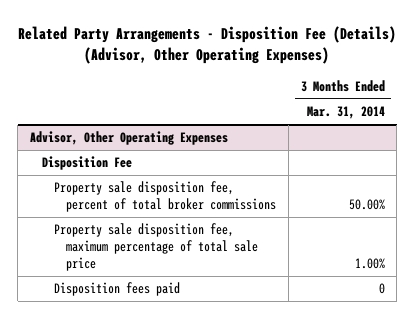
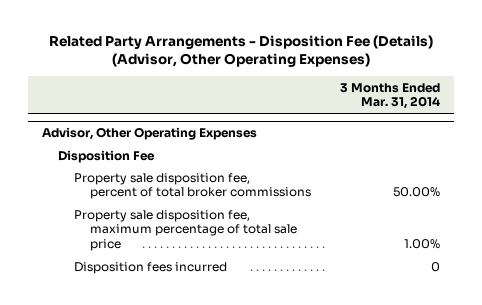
@ Advisor, Other Operating Expenses
- Disposition fees paid | 0
+ Disposition fees incurred | 0

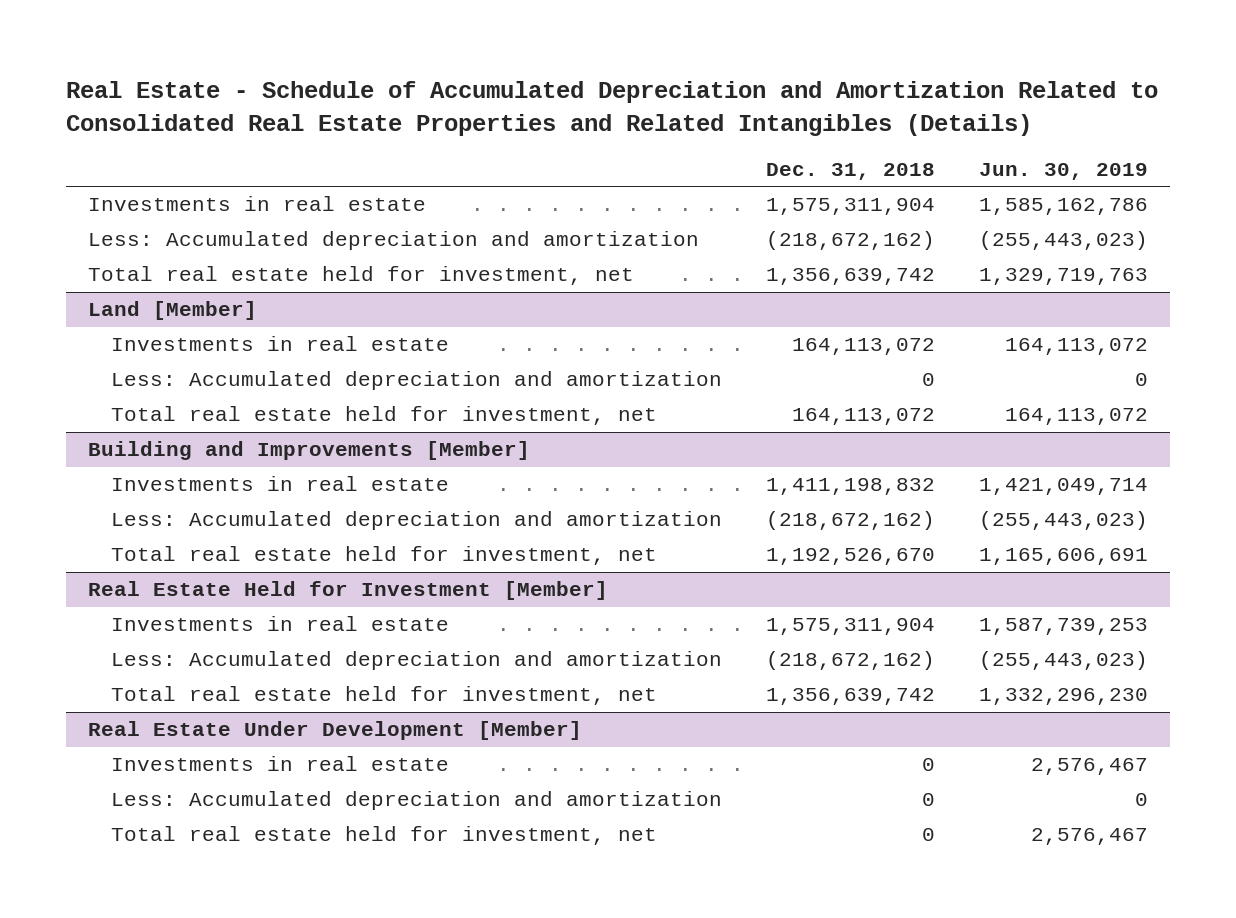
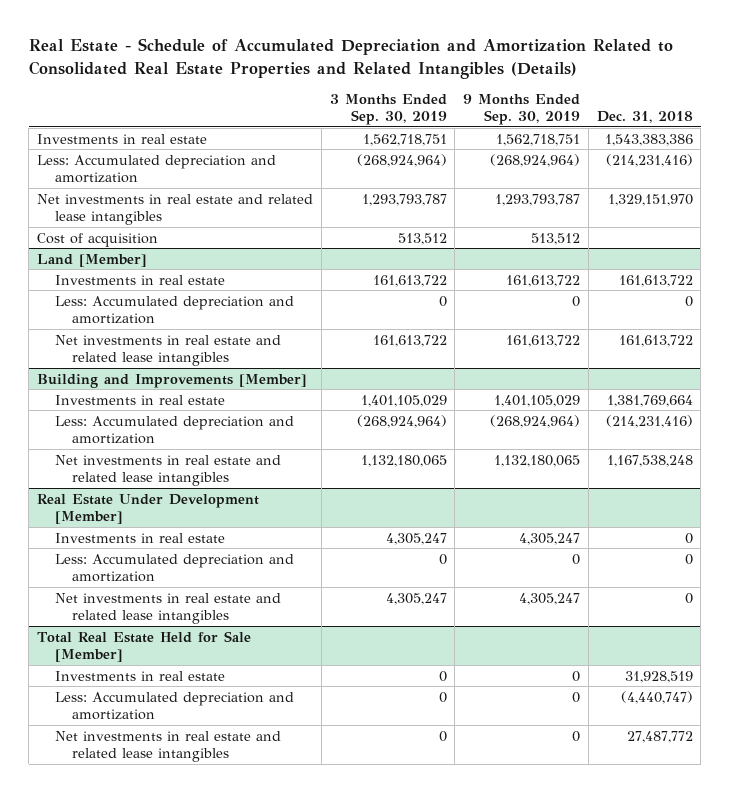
- | Dec. 31, 2018 | Jun. 30, 2019
+ | 3 Months Ended Sep. 30, 2019 | 9 Months Ended Sep. 30, 2019 | Dec. 31, 2018
- Investments in real estate | 1,575,311,904 | 1,585,162,786
- Less: Accumulated depreciation and amortization | (218,672,162) | (255,443,023)
- Total real estate held for investment, net | 1,356,639,742 | 1,329,719,763
+ Investments in real estate | 1,562,718,751 | 1,562,718,751 | 1,543,383,386
+ Less: Accumulated depreciation and amortization | (268,924,964) | (268,924,964) | (214,231,416)
+ Net investments in real estate and related lease intangibles | 1,293,793,787 | 1,293,793,787 | 1,329,151,970
+ Cost of acquisition | 513,512 | 513,512 |
@ Land [Member]
- Investments in real estate | 164,113,072 | 164,113,072
+ Investments in real estate | 161,613,722 | 161,613,722 | 161,613,722
- Total real estate held for investment, net | 164,113,072 | 164,113,072
+ Net investments in real estate and related lease intangibles | 161,613,722 | 161,613,722 | 161,613,722
@ Building and Improvements [Member]
- Investments in real estate | 1,411,198,832 | 1,421,049,714
- Less: Accumulated depreciation and amortization | (218,672,162) | (255,443,023)
- Total real estate held for investment, net | 1,192,526,670 | 1,165,606,691
- Real Estate Held for Investment [Member]
- Investments in real estate | 1,575,311,904 | 1,587,739,253
- Less: Accumulated depreciation and amortization | (218,672,162) | (255,443,023)
- Total real estate held for investment, net | 1,356,639,742 | 1,332,296,230
@ Building and Improvements [Member]
+ Investments in real estate | 1,401,105,029 | 1,401,105,029 | 1,381,769,664
+ Less: Accumulated depreciation and amortization | (268,924,964) | (268,924,964) | (214,231,416)
+ Net investments in real estate and related lease intangibles | 1,132,180,065 | 1,132,180,065 | 1,167,538,248
@ Real Estate Under Development [Member]
- Total real estate held for investment, net | 0 | 2,576,467
+ Net investments in real estate and related lease intangibles | 4,305,247 | 4,305,247 | 0
+ Total Real Estate Held for Sale [Member]
+ Investments in real estate | 0 | 0 | 31,928,519
+ Less: Accumulated depreciation and amortization | 0 | 0 | (4,440,747)
+ Net investments in real estate and related lease intangibles | 0 | 0 | 27,487,772

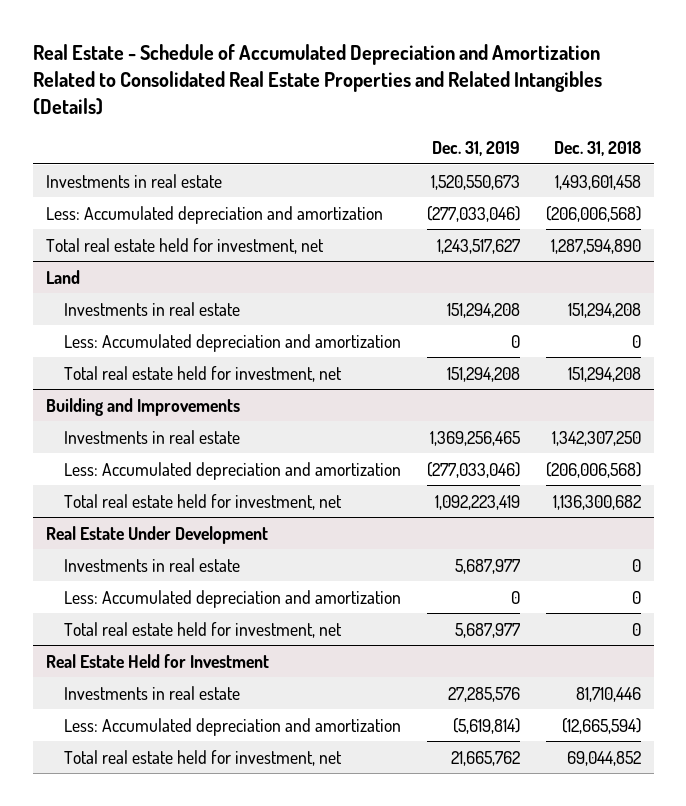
- | 3 Months Ended Sep. 30, 2019 | 9 Months Ended Sep. 30, 2019 | Dec. 31, 2018
+ | Dec. 31, 2019 | Dec. 31, 2018
- Investments in real estate | 1,562,718,751 | 1,562,718,751 | 1,543,383,386
- Less: Accumulated depreciation and amortization | (268,924,964) | (268,924,964) | (214,231,416)
- Net investments in real estate and related lease intangibles | 1,293,793,787 | 1,293,793,787 | 1,329,151,970
- Cost of acquisition | 513,512 | 513,512 |
- Land [Member]
- Investments in real estate | 161,613,722 | 161,613,722 | 161,613,722
+ Investments in real estate | 1,520,550,673 | 1,493,601,458
+ Less: Accumulated depreciation and amortization | (277,033,046) | (206,006,568)
+ Total real estate held for investment, net | 1,243,517,627 | 1,287,594,890
+ Land
+ Investments in real estate | 151,294,208 | 151,294,208
- Net investments in real estate and related lease intangibles | 161,613,722 | 161,613,722 | 161,613,722
- Building and Improvements [Member]
- Investments in real estate | 1,401,105,029 | 1,401,105,029 | 1,381,769,664
- Less: Accumulated depreciation and amortization | (268,924,964) | (268,924,964) | (214,231,416)
- Net investments in real estate and related lease intangibles | 1,132,180,065 | 1,132,180,065 | 1,167,538,248
- Real Estate Under Development [Member]
+ Total real estate held for investment, net | 151,294,208 | 151,294,208
+ Building and Improvements
+ Investments in real estate | 1,369,256,465 | 1,342,307,250
+ Less: Accumulated depreciation and amortization | (277,033,046) | (206,006,568)
+ Total real estate held for investment, net | 1,092,223,419 | 1,136,300,682
+ Real Estate Under Development
- Net investments in real estate and related lease intangibles | 4,305,247 | 4,305,247 | 0
- Total Real Estate Held for Sale [Member]
- Investments in real estate | 0 | 0 | 31,928,519
- Less: Accumulated depreciation and amortization | 0 | 0 | (4,440,747)
- Net investments in real estate and related lease intangibles | 0 | 0 | 27,487,772
+ Total real estate held for investment, net | 5,687,977 | 0
+ Real Estate Held for Investment
+ Investments in real estate | 27,285,576 | 81,710,446
+ Less: Accumulated depreciation and amortization | (5,619,814) | (12,665,594)
+ Total real estate held for investment, net | 21,665,762 | 69,044,852

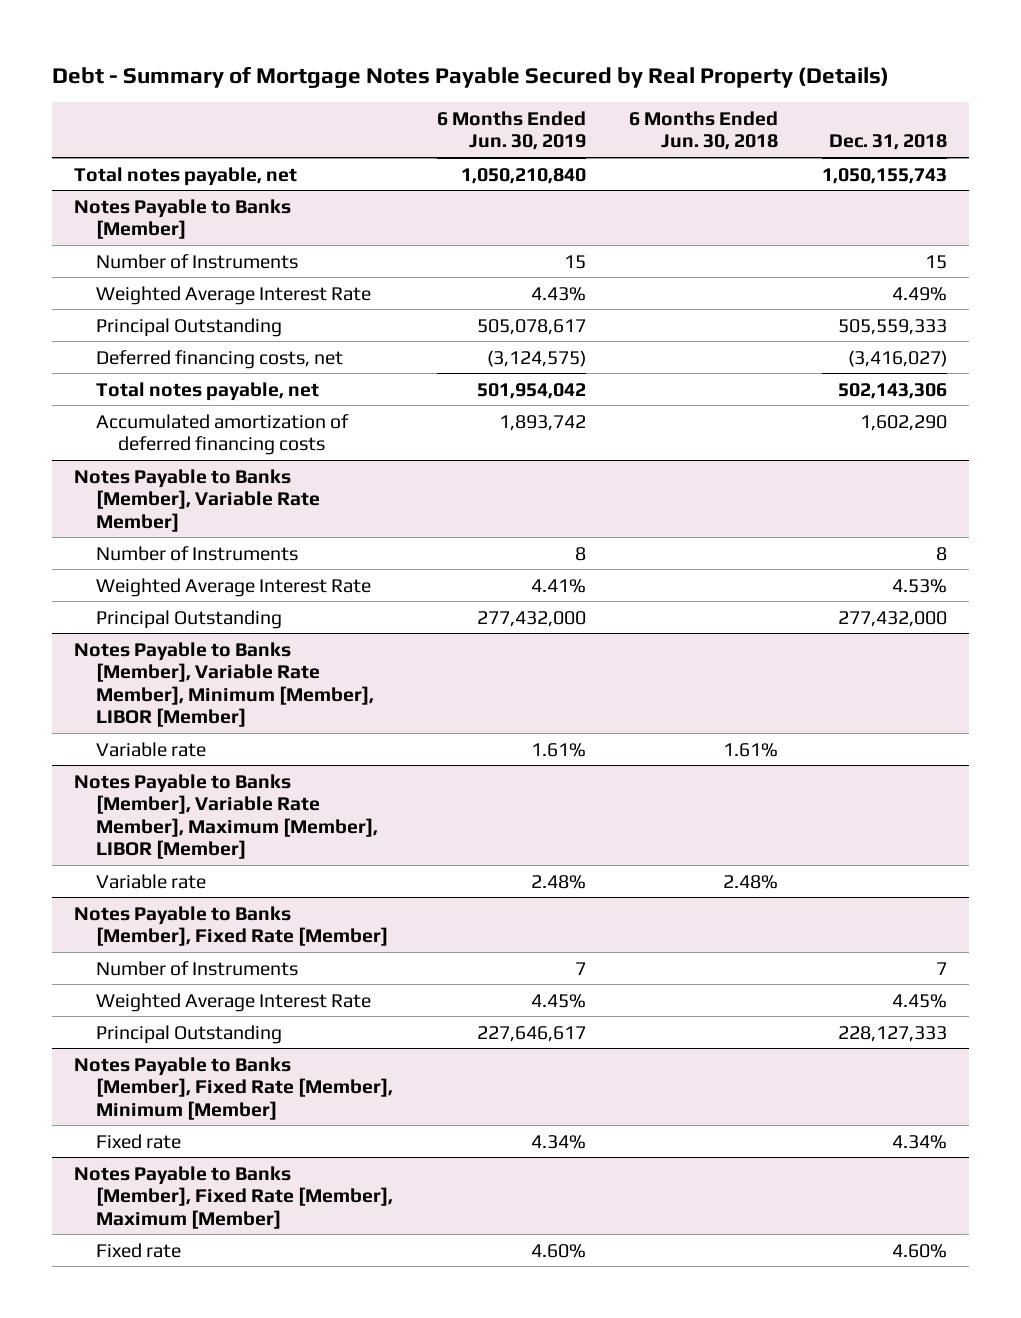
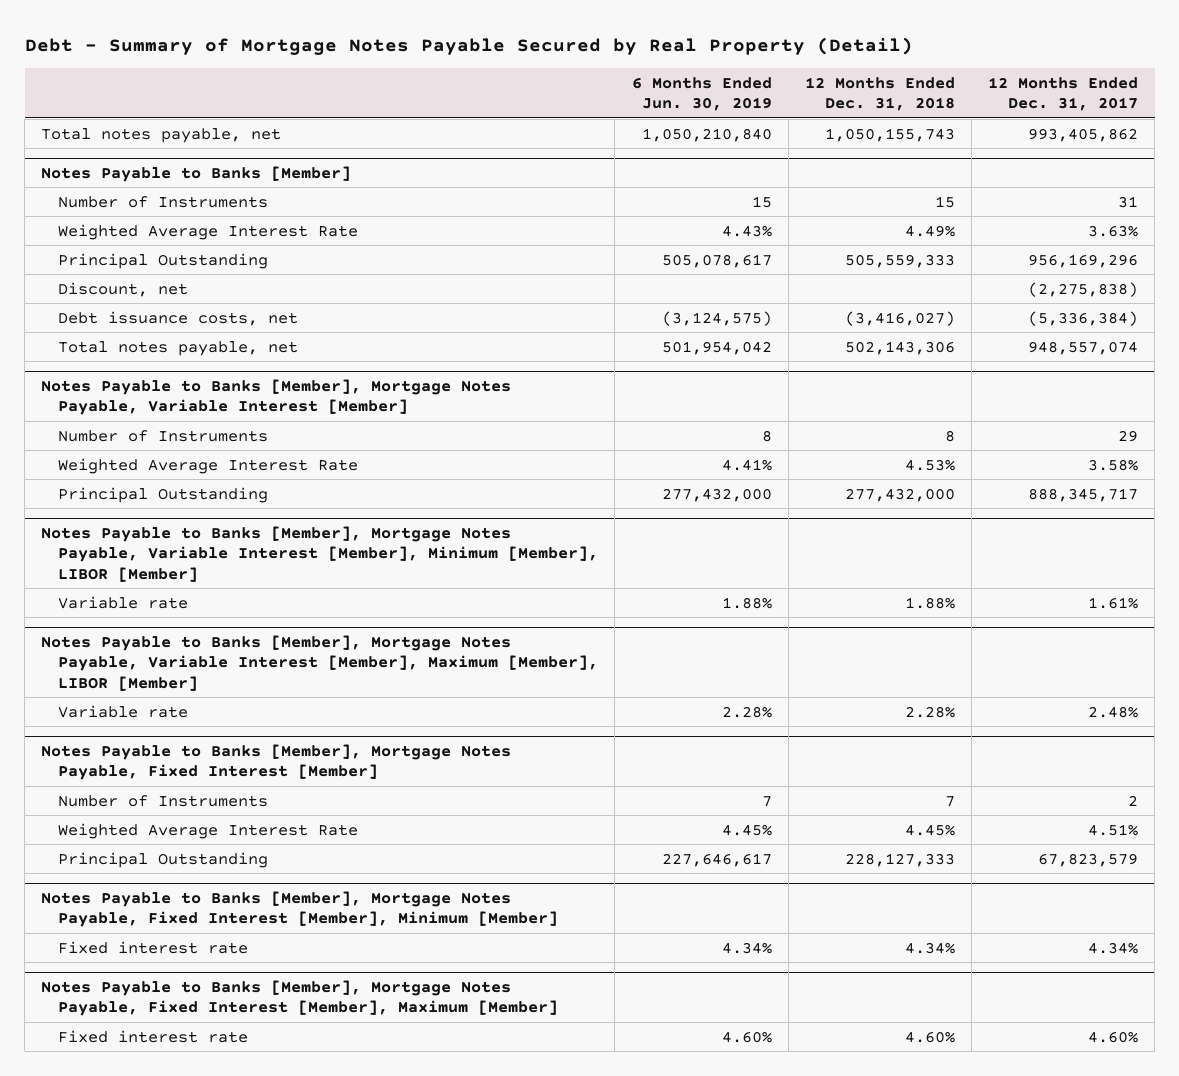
- Debt - Summary of Mortgage Notes Payable Secured by Real Property (Details)
+ Debt - Summary of Mortgage Notes Payable Secured by Real Property (Detail)
- | 6 Months Ended Jun. 30, 2019 | 6 Months Ended Jun. 30, 2018 | Dec. 31, 2018
+ | 6 Months Ended Jun. 30, 2019 | 12 Months Ended Dec. 31, 2018 | 12 Months Ended Dec. 31, 2017
@ Notes Payable to Banks [Member]
- Deferred financing costs, net | (3,124,575) | | (3,416,027)
+ Discount, net | | | (2,275,838)
+ Debt issuance costs, net | (3,124,575) | (3,416,027) | (5,336,384)
- Accumulated amortization of deferred financing costs | 1,893,742 | | 1,602,290
- Notes Payable to Banks [Member], Variable Rate Member]
+ Notes Payable to Banks [Member], Mortgage Notes Payable, Variable Interest [Member]
- Notes Payable to Banks [Member], Variable Rate Member], Minimum [Member], LIBOR [Member]
- Variable rate | 1.61% | 1.61% |
- Notes Payable to Banks [Member], Variable Rate Member], Maximum [Member], LIBOR [Member]
- Variable rate | 2.48% | 2.48% |
- Notes Payable to Banks [Member], Fixed Rate [Member]
+ Notes Payable to Banks [Member], Mortgage Notes Payable, Variable Interest [Member], Minimum [Member], LIBOR [Member]
+ Variable rate | 1.88% | 1.88% | 1.61%
+ Notes Payable to Banks [Member], Mortgage Notes Payable, Variable Interest [Member], Maximum [Member], LIBOR [Member]
+ Variable rate | 2.28% | 2.28% | 2.48%
+ Notes Payable to Banks [Member], Mortgage Notes Payable, Fixed Interest [Member]
- Notes Payable to Banks [Member], Fixed Rate [Member], Minimum [Member]
- Fixed rate | 4.34% | | 4.34%
- Notes Payable to Banks [Member], Fixed Rate [Member], Maximum [Member]
- Fixed rate | 4.60% | | 4.60%
+ Notes Payable to Banks [Member], Mortgage Notes Payable, Fixed Interest [Member], Minimum [Member]
+ Fixed interest rate | 4.34% | 4.34% | 4.34%
+ Notes Payable to Banks [Member], Mortgage Notes Payable, Fixed Interest [Member], Maximum [Member]
+ Fixed interest rate | 4.60% | 4.60% | 4.60%

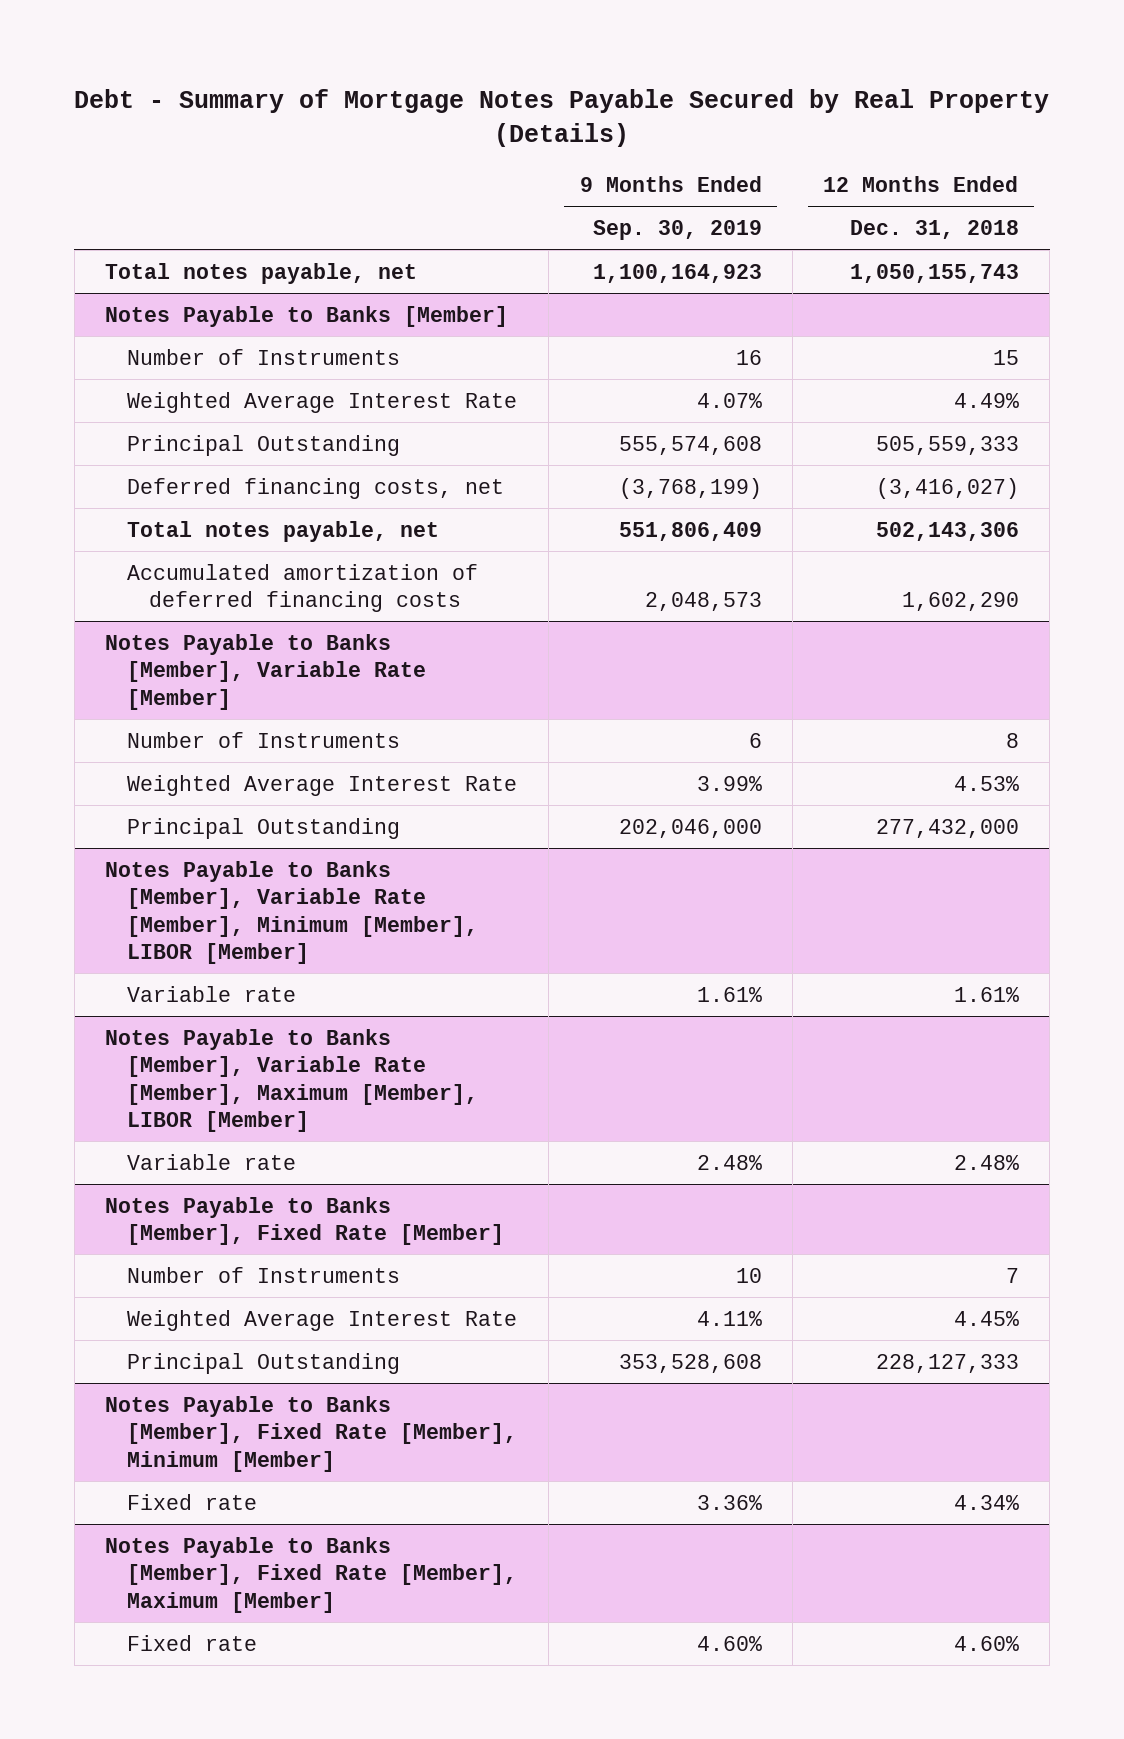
- Debt - Summary of Mortgage Notes Payable Secured by Real Property (Detail)
+ Debt - Summary of Mortgage Notes Payable Secured by Real Property (Details)
- | 6 Months Ended Jun. 30, 2019 | 12 Months Ended Dec. 31, 2018 | 12 Months Ended Dec. 31, 2017
+ | 9 Months Ended Sep. 30, 2019 | 12 Months Ended Dec. 31, 2018
@ Notes Payable to Banks [Member]
- Discount, net | | | (2,275,838)
- Debt issuance costs, net | (3,124,575) | (3,416,027) | (5,336,384)
+ Deferred financing costs, net | (3,768,199) | (3,416,027)
- Notes Payable to Banks [Member], Mortgage Notes Payable, Variable Interest [Member]
@ Notes Payable to Banks [Member]
+ Accumulated amortization of deferred financing costs | 2,048,573 | 1,602,290
+ Notes Payable to Banks [Member], Variable Rate [Member]
- Notes Payable to Banks [Member], Mortgage Notes Payable, Variable Interest [Member], Minimum [Member], LIBOR [Member]
- Variable rate | 1.88% | 1.88% | 1.61%
- Notes Payable to Banks [Member], Mortgage Notes Payable, Variable Interest [Member], Maximum [Member], LIBOR [Member]
- Variable rate | 2.28% | 2.28% | 2.48%
- Notes Payable to Banks [Member], Mortgage Notes Payable, Fixed Interest [Member]
+ Notes Payable to Banks [Member], Variable Rate [Member], Minimum [Member], LIBOR [Member]
+ Variable rate | 1.61% | 1.61%
+ Notes Payable to Banks [Member], Variable Rate [Member], Maximum [Member], LIBOR [Member]
+ Variable rate | 2.48% | 2.48%
+ Notes Payable to Banks [Member], Fixed Rate [Member]
- Notes Payable to Banks [Member], Mortgage Notes Payable, Fixed Interest [Member], Minimum [Member]
- Fixed interest rate | 4.34% | 4.34% | 4.34%
- Notes Payable to Banks [Member], Mortgage Notes Payable, Fixed Interest [Member], Maximum [Member]
- Fixed interest rate | 4.60% | 4.60% | 4.60%
+ Notes Payable to Banks [Member], Fixed Rate [Member], Minimum [Member]
+ Fixed rate | 3.36% | 4.34%
+ Notes Payable to Banks [Member], Fixed Rate [Member], Maximum [Member]
+ Fixed rate | 4.60% | 4.60%

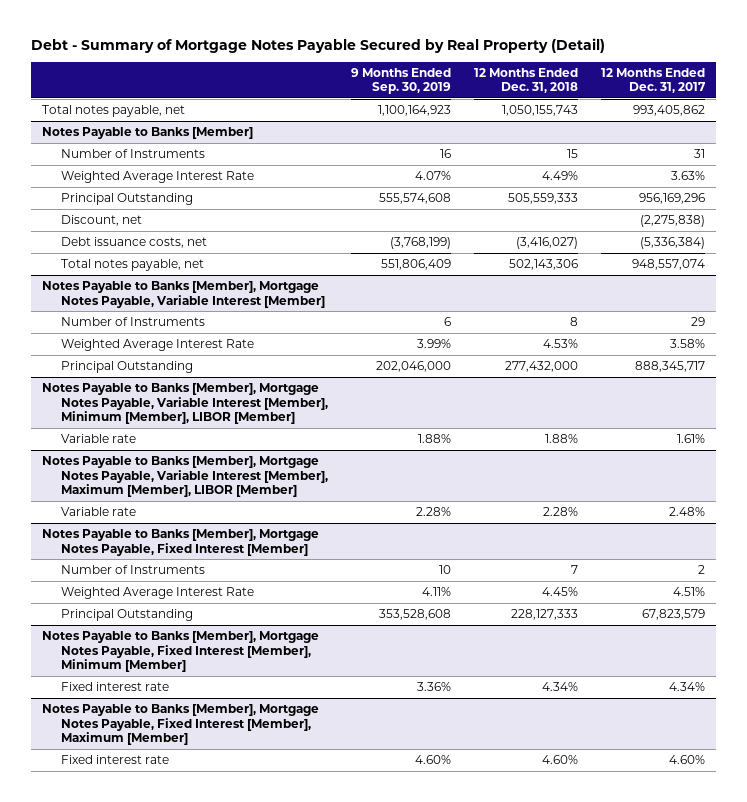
- Debt - Summary of Mortgage Notes Payable Secured by Real Property (Details)
+ Debt - Summary of Mortgage Notes Payable Secured by Real Property (Detail)
- | 9 Months Ended Sep. 30, 2019 | 12 Months Ended Dec. 31, 2018
+ | 9 Months Ended Sep. 30, 2019 | 12 Months Ended Dec. 31, 2018 | 12 Months Ended Dec. 31, 2017
@ Notes Payable to Banks [Member]
- Deferred financing costs, net | (3,768,199) | (3,416,027)
+ Discount, net | | | (2,275,838)
+ Debt issuance costs, net | (3,768,199) | (3,416,027) | (5,336,384)
- Accumulated amortization of deferred financing costs | 2,048,573 | 1,602,290
- Notes Payable to Banks [Member], Variable Rate [Member]
+ Notes Payable to Banks [Member], Mortgage Notes Payable, Variable Interest [Member]
- Notes Payable to Banks [Member], Variable Rate [Member], Minimum [Member], LIBOR [Member]
- Variable rate | 1.61% | 1.61%
- Notes Payable to Banks [Member], Variable Rate [Member], Maximum [Member], LIBOR [Member]
- Variable rate | 2.48% | 2.48%
- Notes Payable to Banks [Member], Fixed Rate [Member]
+ Notes Payable to Banks [Member], Mortgage Notes Payable, Variable Interest [Member], Minimum [Member], LIBOR [Member]
+ Variable rate | 1.88% | 1.88% | 1.61%
+ Notes Payable to Banks [Member], Mortgage Notes Payable, Variable Interest [Member], Maximum [Member], LIBOR [Member]
+ Variable rate | 2.28% | 2.28% | 2.48%
+ Notes Payable to Banks [Member], Mortgage Notes Payable, Fixed Interest [Member]
- Notes Payable to Banks [Member], Fixed Rate [Member], Minimum [Member]
- Fixed rate | 3.36% | 4.34%
- Notes Payable to Banks [Member], Fixed Rate [Member], Maximum [Member]
- Fixed rate | 4.60% | 4.60%
+ Notes Payable to Banks [Member], Mortgage Notes Payable, Fixed Interest [Member], Minimum [Member]
+ Fixed interest rate | 3.36% | 4.34% | 4.34%
+ Notes Payable to Banks [Member], Mortgage Notes Payable, Fixed Interest [Member], Maximum [Member]
+ Fixed interest rate | 4.60% | 4.60% | 4.60%

